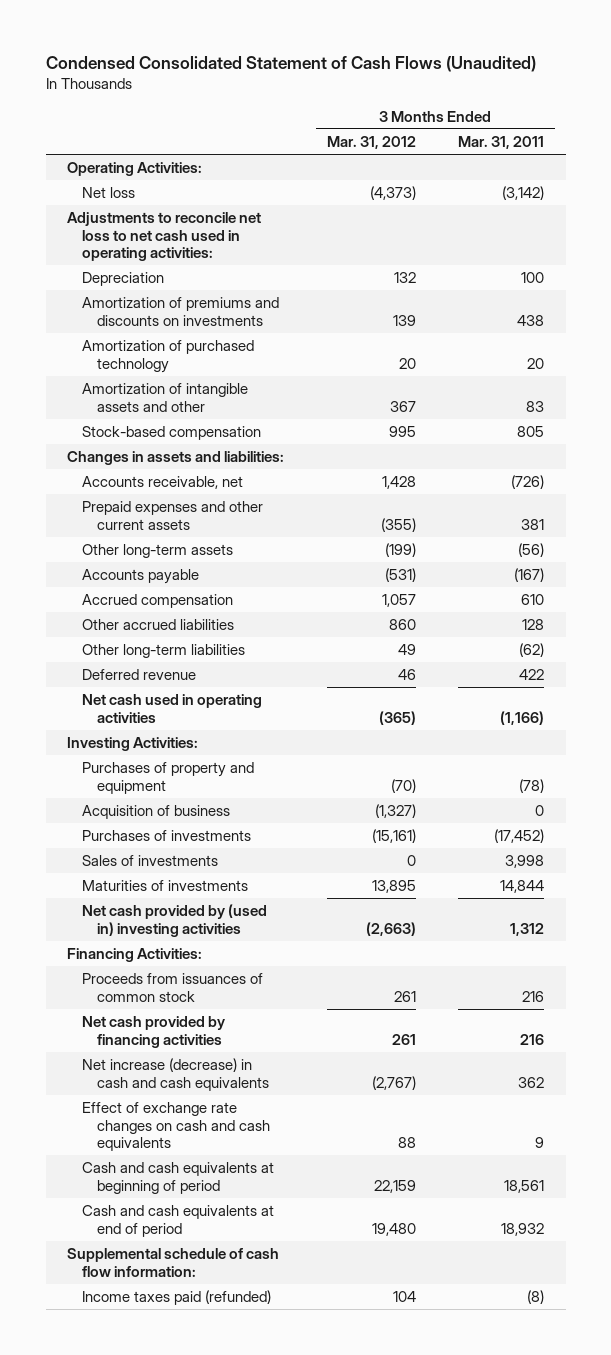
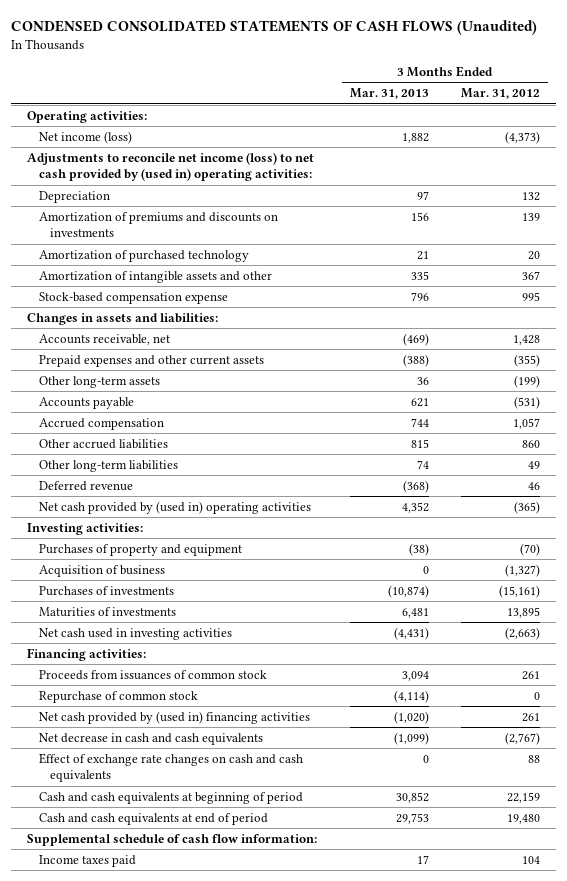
- Condensed Consolidated Statement of Cash Flows (Unaudited)
+ CONDENSED CONSOLIDATED STATEMENTS OF CASH FLOWS (Unaudited)
- | 3 Months Ended Mar. 31, 2012 | 3 Months Ended Mar. 31, 2011
+ | 3 Months Ended Mar. 31, 2013 | 3 Months Ended Mar. 31, 2012
- Operating Activities:
- Net loss | (4,373) | (3,142)
- Adjustments to reconcile net loss to net cash used in operating activities:
+ Operating activities:
+ Net income (loss) | 1,882 | (4,373)
+ Adjustments to reconcile net income (loss) to net cash provided by (used in) operating activities:
- Stock-based compensation | 995 | 805
+ Stock-based compensation expense | 796 | 995
- Net cash used in operating activities | (365) | (1,166)
- Investing Activities:
+ Net cash provided by (used in) operating activities | 4,352 | (365)
+ Investing activities:
- Sales of investments | 0 | 3,998
- Net cash provided by (used in) investing activities | (2,663) | 1,312
- Financing Activities:
+ Net cash used in investing activities | (4,431) | (2,663)
+ Financing activities:
- Net cash provided by financing activities | 261 | 216
- Net increase (decrease) in cash and cash equivalents | (2,767) | 362
+ Repurchase of common stock | (4,114) | 0
+ Net cash provided by (used in) financing activities | (1,020) | 261
+ Net decrease in cash and cash equivalents | (1,099) | (2,767)
- Income taxes paid (refunded) | 104 | (8)
+ Income taxes paid | 17 | 104

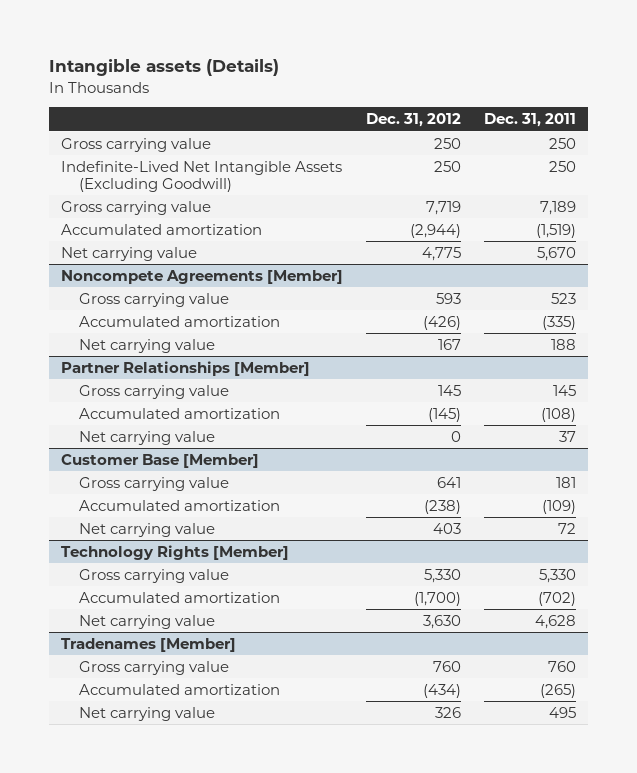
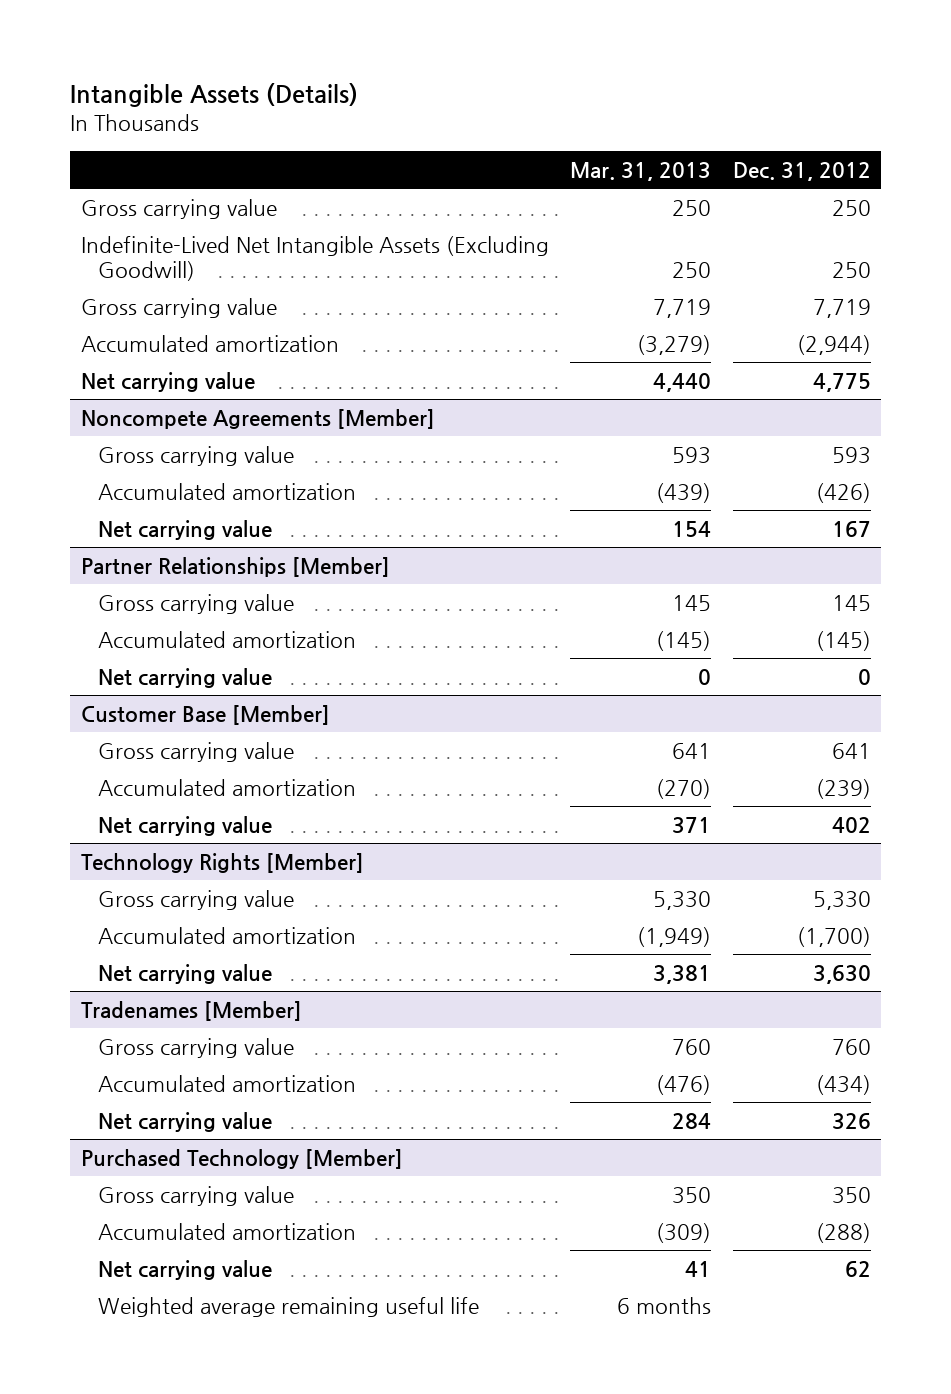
- Intangible assets (Details)
+ Intangible Assets (Details)
- | Dec. 31, 2012 | Dec. 31, 2011
+ | Mar. 31, 2013 | Dec. 31, 2012
@ Customer Base [Member]
- Accumulated amortization | (238) | (109)
- Net carrying value | 403 | 72
+ Accumulated amortization | (270) | (239)
+ Net carrying value | 371 | 402
+ Purchased Technology [Member]
+ Gross carrying value | 350 | 350
+ Accumulated amortization | (309) | (288)
+ Net carrying value | 41 | 62
+ Weighted average remaining useful life | 6 months |

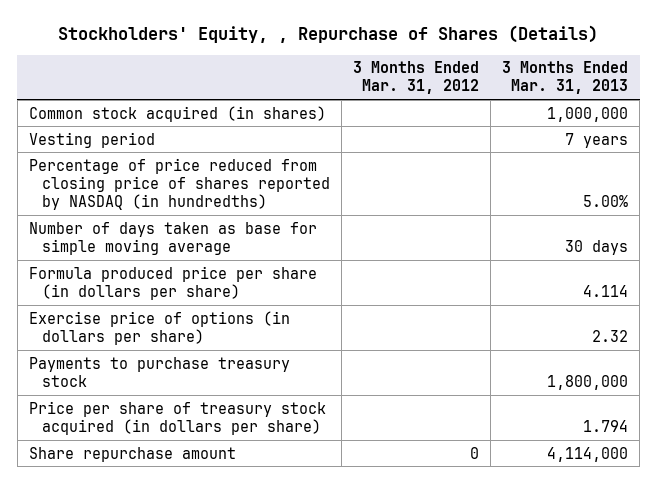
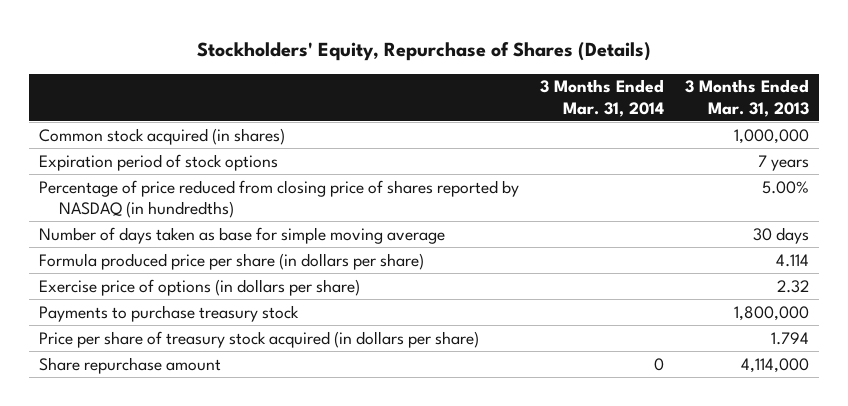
- Stockholders' Equity, , Repurchase of Shares (Details)
+ Stockholders' Equity, Repurchase of Shares (Details)
- | 3 Months Ended Mar. 31, 2012 | 3 Months Ended Mar. 31, 2013
+ | 3 Months Ended Mar. 31, 2014 | 3 Months Ended Mar. 31, 2013
- Vesting period | | 7 years
+ Expiration period of stock options | | 7 years

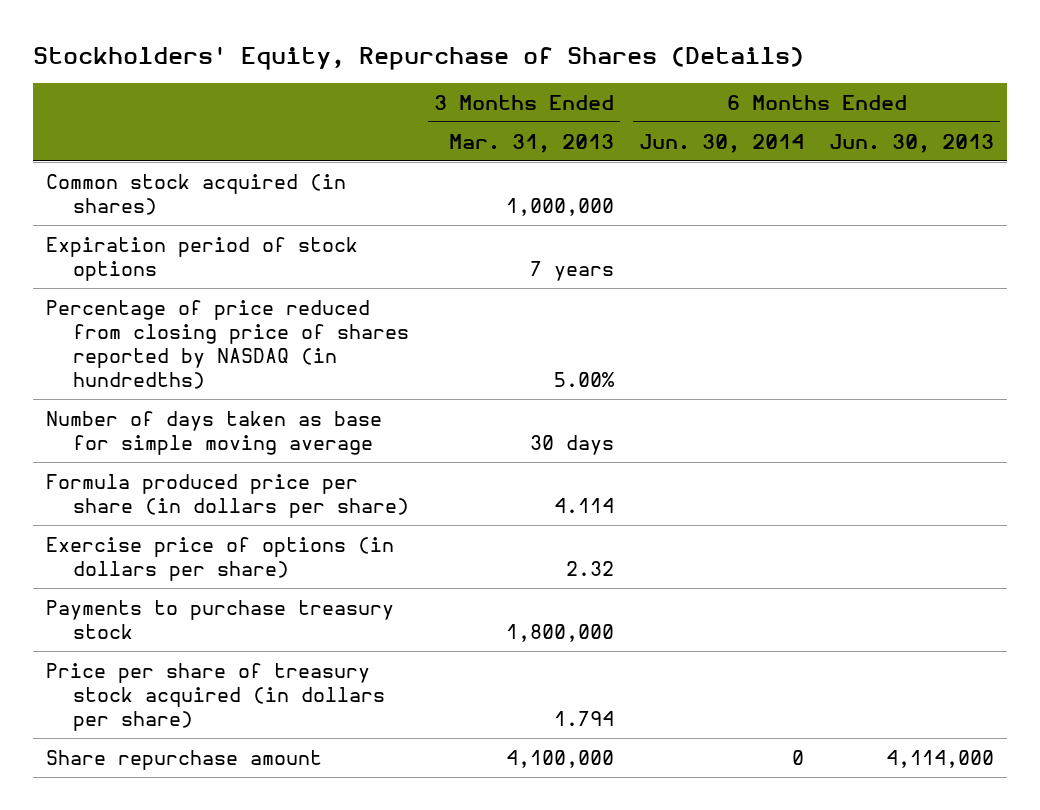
- | 3 Months Ended Mar. 31, 2014 | 3 Months Ended Mar. 31, 2013
+ | 3 Months Ended Mar. 31, 2013 | 6 Months Ended Jun. 30, 2014 | 6 Months Ended Jun. 30, 2013
- Share repurchase amount | 0 | 4,114,000
+ Share repurchase amount | 4,100,000 | 0 | 4,114,000

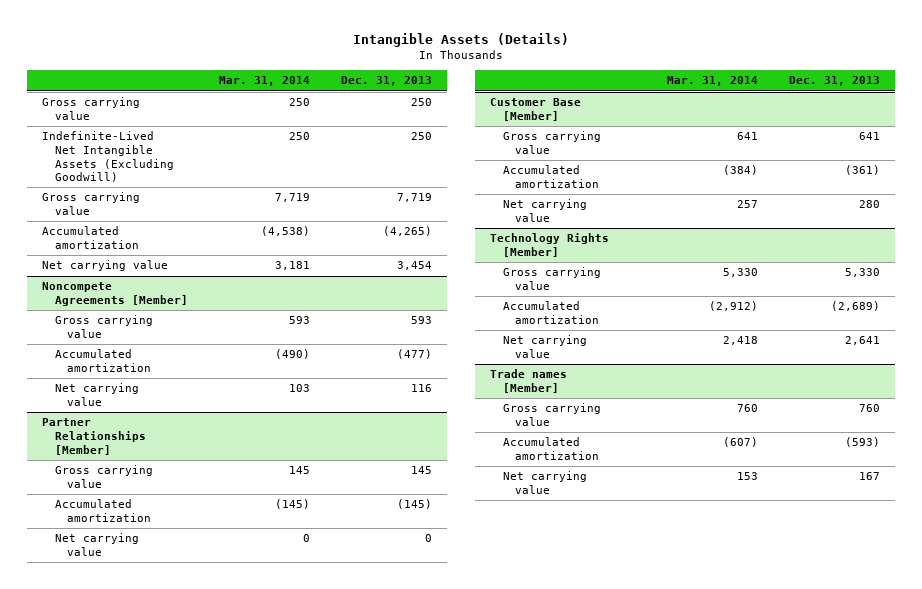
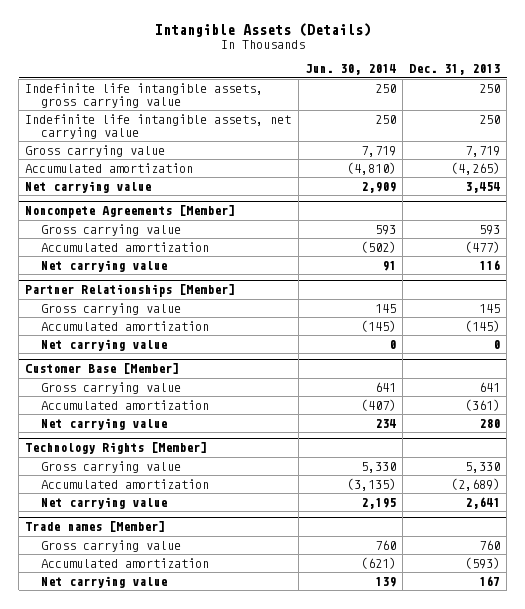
- | Mar. 31, 2014 | Dec. 31, 2013
+ | Jun. 30, 2014 | Dec. 31, 2013
- Gross carrying value | 250 | 250
- Indefinite-Lived Net Intangible Assets (Excluding Goodwill) | 250 | 250
+ Indefinite life intangible assets, gross carrying value | 250 | 250
+ Indefinite life intangible assets, net carrying value | 250 | 250

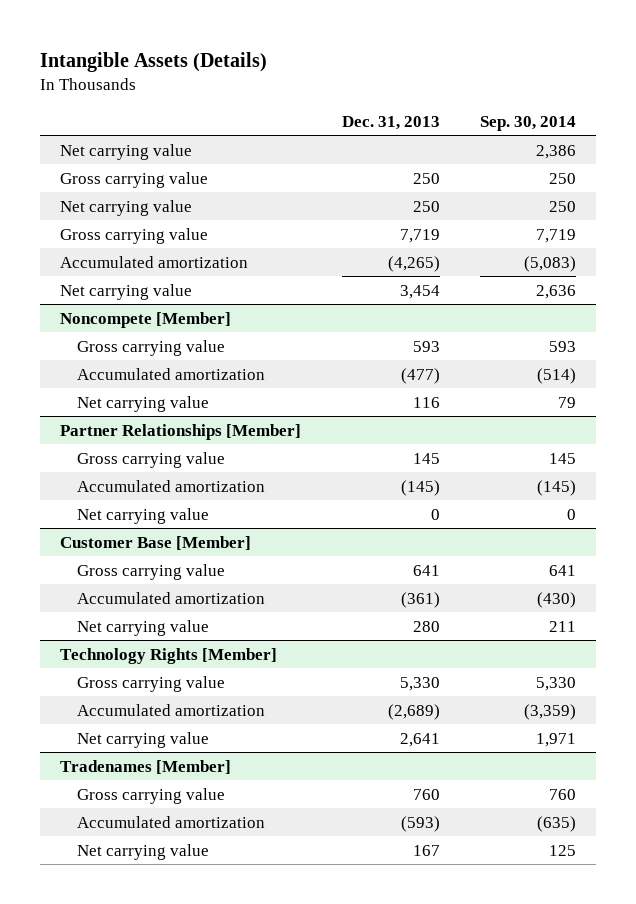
- | Jun. 30, 2014 | Dec. 31, 2013
+ | Dec. 31, 2013 | Sep. 30, 2014
- Indefinite life intangible assets, gross carrying value | 250 | 250
- Indefinite life intangible assets, net carrying value | 250 | 250
+ Net carrying value | | 2,386
+ Gross carrying value | 250 | 250
+ Net carrying value | 250 | 250
- Noncompete Agreements [Member]
+ Noncompete [Member]
- Trade names [Member]
+ Tradenames [Member]

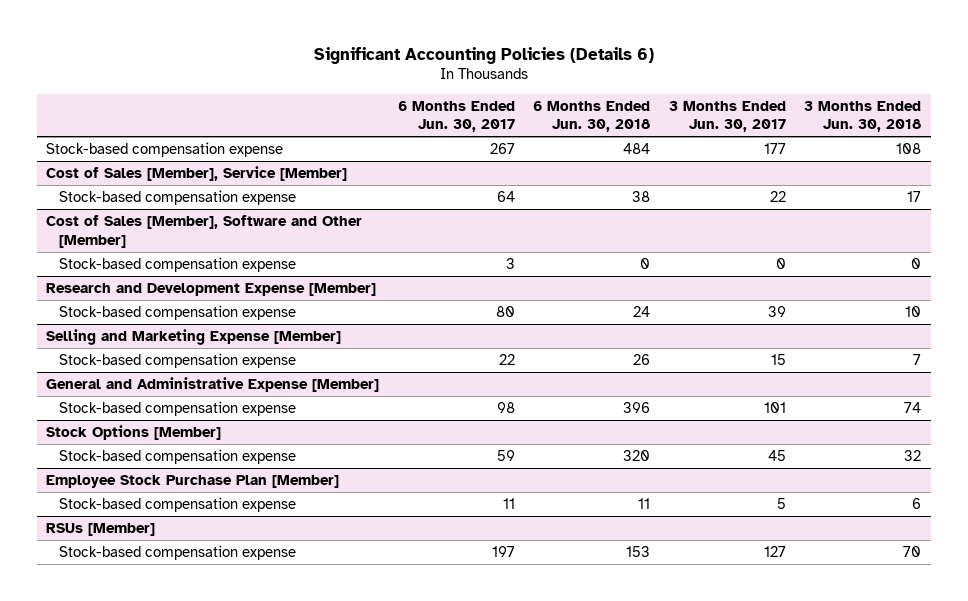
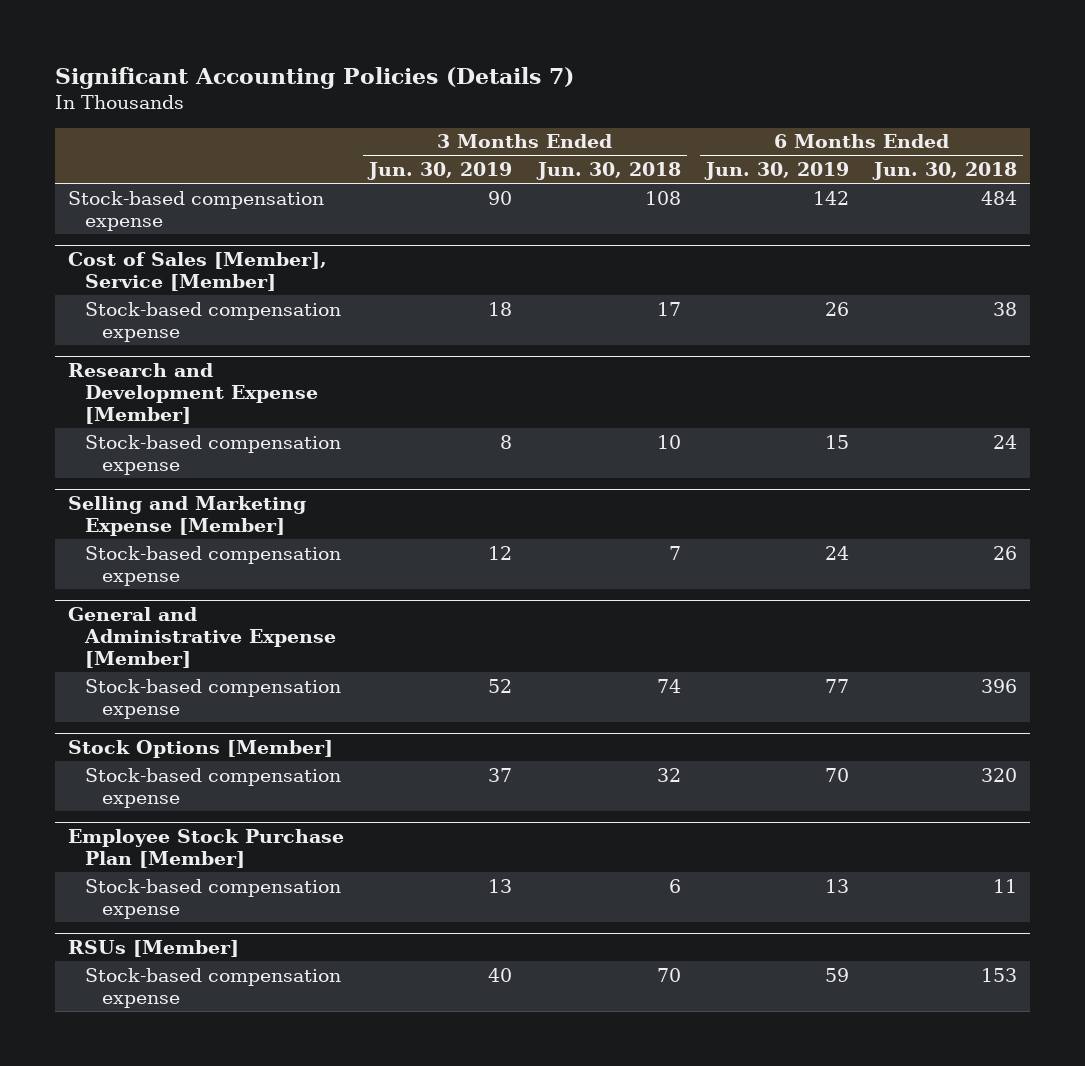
- Significant Accounting Policies (Details 6)
+ Significant Accounting Policies (Details 7)
- | 6 Months Ended Jun. 30, 2017 | 6 Months Ended Jun. 30, 2018 | 3 Months Ended Jun. 30, 2017 | 3 Months Ended Jun. 30, 2018
+ | 3 Months Ended Jun. 30, 2019 | 3 Months Ended Jun. 30, 2018 | 6 Months Ended Jun. 30, 2019 | 6 Months Ended Jun. 30, 2018
- Cost of Sales [Member], Software and Other [Member]
- Stock-based compensation expense | 3 | 0 | 0 | 0

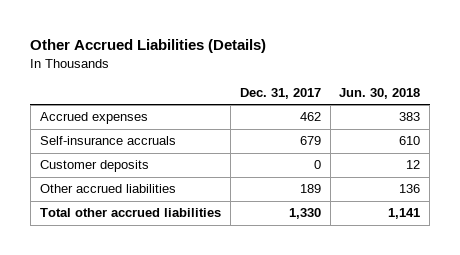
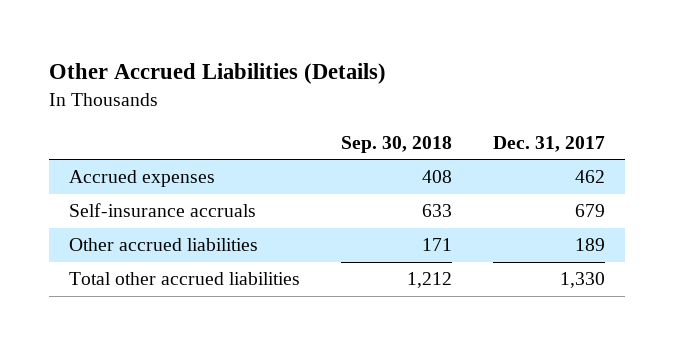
- | Dec. 31, 2017 | Jun. 30, 2018
+ | Sep. 30, 2018 | Dec. 31, 2017
- Customer deposits | 0 | 12

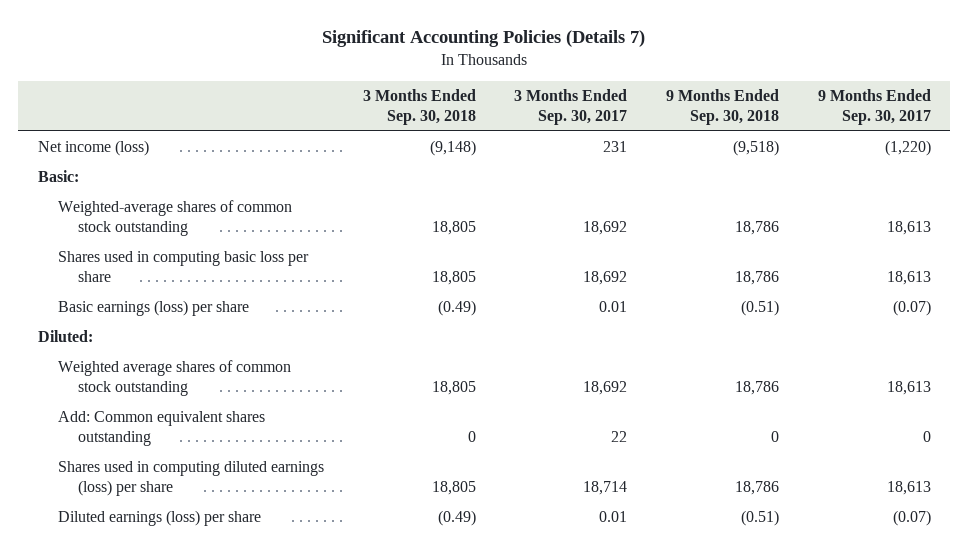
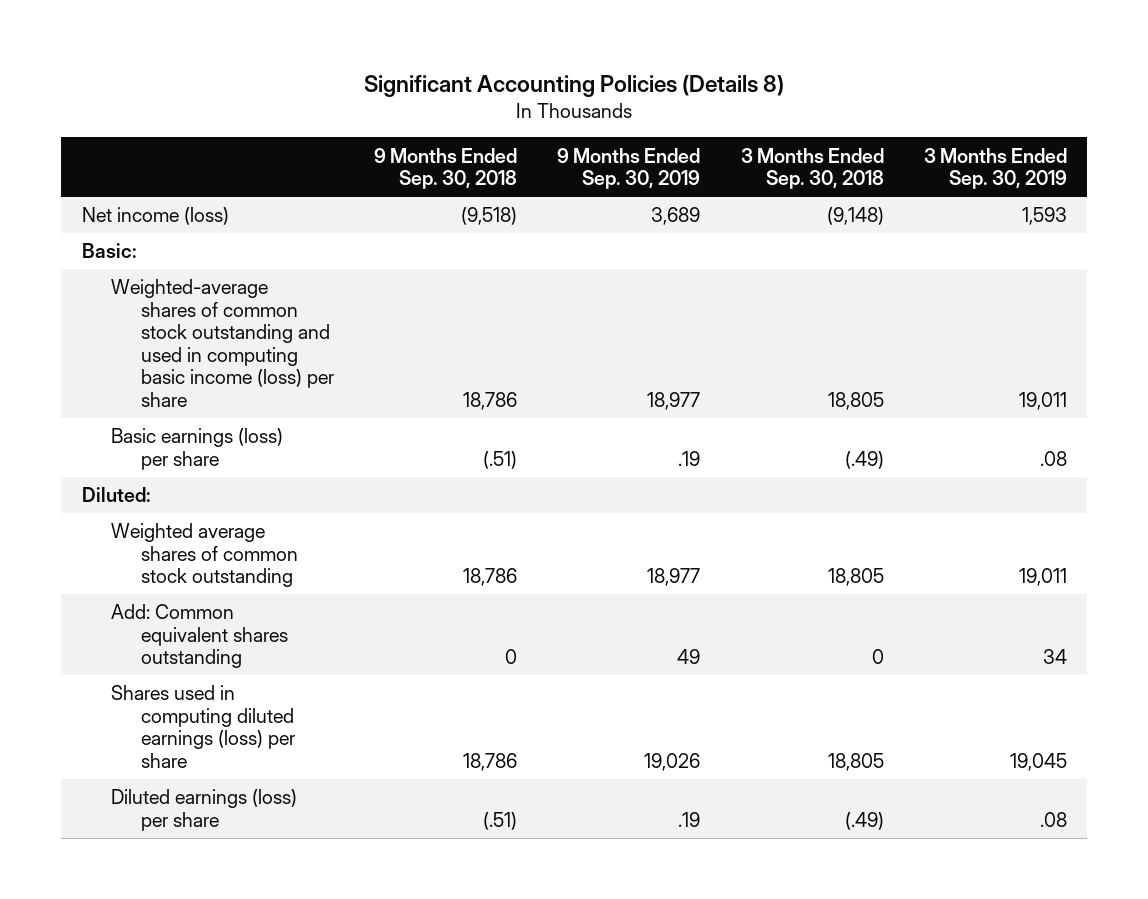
- Significant Accounting Policies (Details 7)
+ Significant Accounting Policies (Details 8)
- | 3 Months Ended Sep. 30, 2018 | 3 Months Ended Sep. 30, 2017 | 9 Months Ended Sep. 30, 2018 | 9 Months Ended Sep. 30, 2017
+ | 9 Months Ended Sep. 30, 2018 | 9 Months Ended Sep. 30, 2019 | 3 Months Ended Sep. 30, 2018 | 3 Months Ended Sep. 30, 2019
- Weighted-average shares of common stock outstanding | 18,805 | 18,692 | 18,786 | 18,613
- Shares used in computing basic loss per share | 18,805 | 18,692 | 18,786 | 18,613
- Basic earnings (loss) per share | (0.49) | 0.01 | (0.51) | (0.07)
+ Weighted-average shares of common stock outstanding and used in computing basic income (loss) per share | 18,786 | 18,977 | 18,805 | 19,011
+ Basic earnings (loss) per share | (.51) | .19 | (.49) | .08
- Diluted earnings (loss) per share | (0.49) | 0.01 | (0.51) | (0.07)
+ Diluted earnings (loss) per share | (.51) | .19 | (.49) | .08

